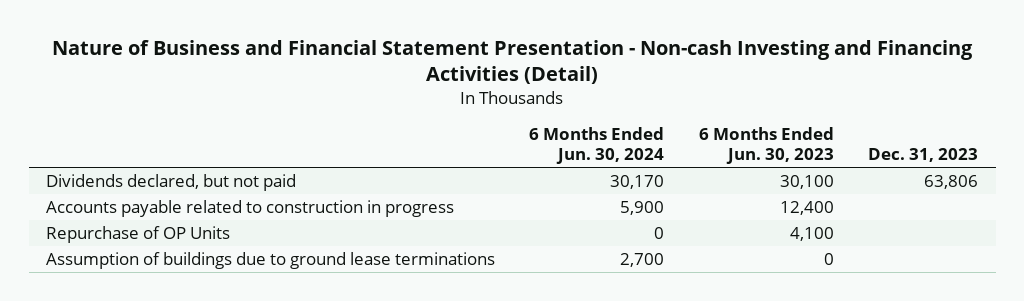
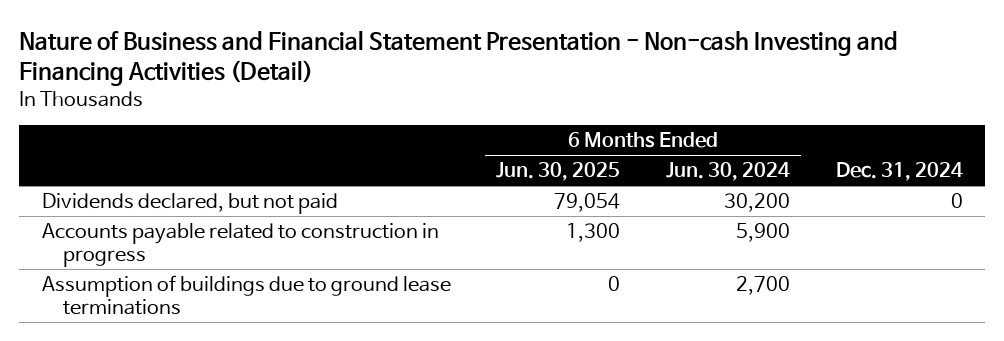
- | 6 Months Ended Jun. 30, 2024 | 6 Months Ended Jun. 30, 2023 | Dec. 31, 2023
+ | 6 Months Ended Jun. 30, 2025 | 6 Months Ended Jun. 30, 2024 | Dec. 31, 2024
- Dividends declared, but not paid | 30,170 | 30,100 | 63,806
+ Dividends declared, but not paid | 79,054 | 30,200 | 0
- Repurchase of OP Units | 0 | 4,100 |

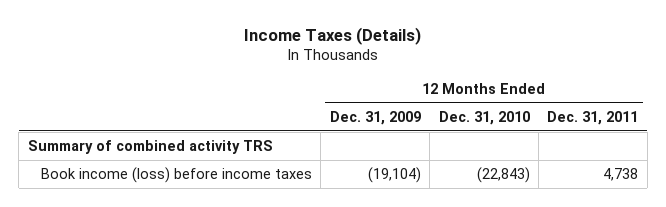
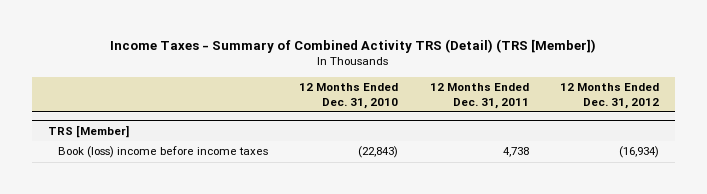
- Income Taxes (Details)
+ Income Taxes - Summary of Combined Activity TRS (Detail) (TRS [Member])
- | 12 Months Ended Dec. 31, 2009 | 12 Months Ended Dec. 31, 2010 | 12 Months Ended Dec. 31, 2011
+ | 12 Months Ended Dec. 31, 2010 | 12 Months Ended Dec. 31, 2011 | 12 Months Ended Dec. 31, 2012
- Summary of combined activity TRS
- Book income (loss) before income taxes | (19,104) | (22,843) | 4,738
+ TRS [Member]
+ Book (loss) income before income taxes | (22,843) | 4,738 | (16,934)

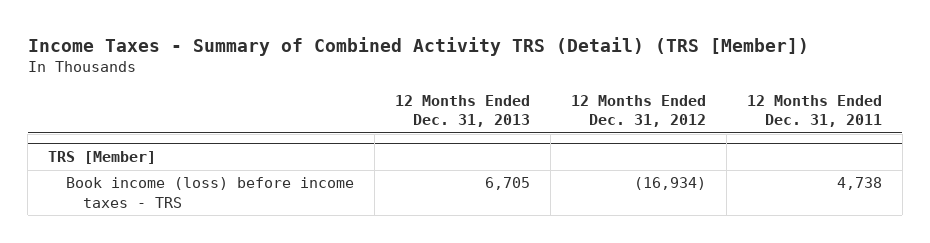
- | 12 Months Ended Dec. 31, 2010 | 12 Months Ended Dec. 31, 2011 | 12 Months Ended Dec. 31, 2012
+ | 12 Months Ended Dec. 31, 2013 | 12 Months Ended Dec. 31, 2012 | 12 Months Ended Dec. 31, 2011
@ TRS [Member]
- Book (loss) income before income taxes | (22,843) | 4,738 | (16,934)
+ Book income (loss) before income taxes - TRS | 6,705 | (16,934) | 4,738

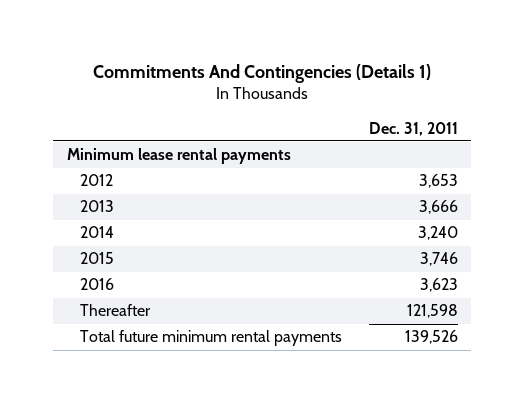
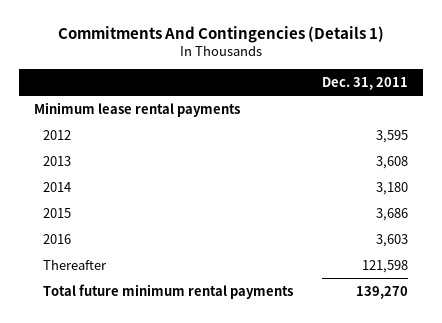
- 2012 | 3,653
- 2013 | 3,666
- 2014 | 3,240
- 2015 | 3,746
- 2016 | 3,623
+ 2012 | 3,595
+ 2013 | 3,608
+ 2014 | 3,180
+ 2015 | 3,686
+ 2016 | 3,603
- Total future minimum rental payments | 139,526
+ Total future minimum rental payments | 139,270

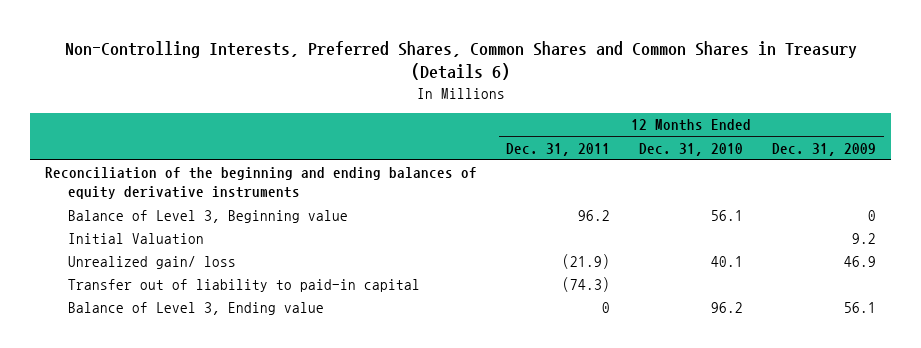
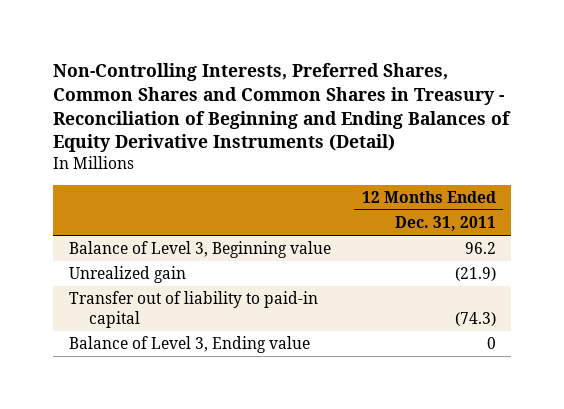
- Non-Controlling Interests, Preferred Shares, Common Shares and Common Shares in Treasury (Details 6)
+ Non-Controlling Interests, Preferred Shares, Common Shares and Common Shares in Treasury - Reconciliation of Beginning and Ending Balances of Equity Derivative Instruments (Detail)
- | 12 Months Ended Dec. 31, 2011 | 12 Months Ended Dec. 31, 2010 | 12 Months Ended Dec. 31, 2009
+ | 12 Months Ended Dec. 31, 2011
- Reconciliation of the beginning and ending balances of equity derivative instruments
- Initial Valuation | | | 9.2
- Unrealized gain/ loss | (21.9) | 40.1 | 46.9
+ Unrealized gain | (21.9)

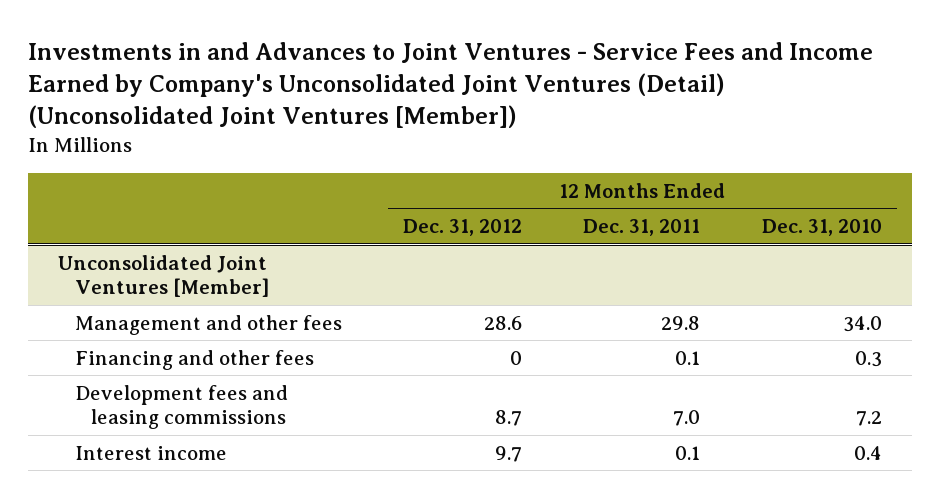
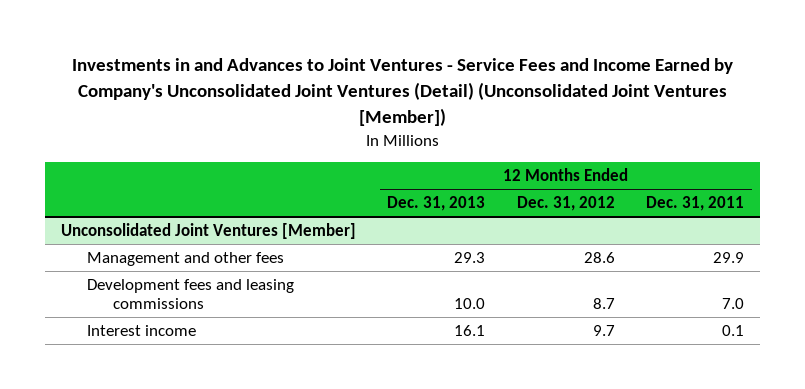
- | 12 Months Ended Dec. 31, 2012 | 12 Months Ended Dec. 31, 2011 | 12 Months Ended Dec. 31, 2010
+ | 12 Months Ended Dec. 31, 2013 | 12 Months Ended Dec. 31, 2012 | 12 Months Ended Dec. 31, 2011
@ Unconsolidated Joint Ventures [Member]
- Management and other fees | 28.6 | 29.8 | 34.0
- Financing and other fees | 0 | 0.1 | 0.3
+ Management and other fees | 29.3 | 28.6 | 29.9

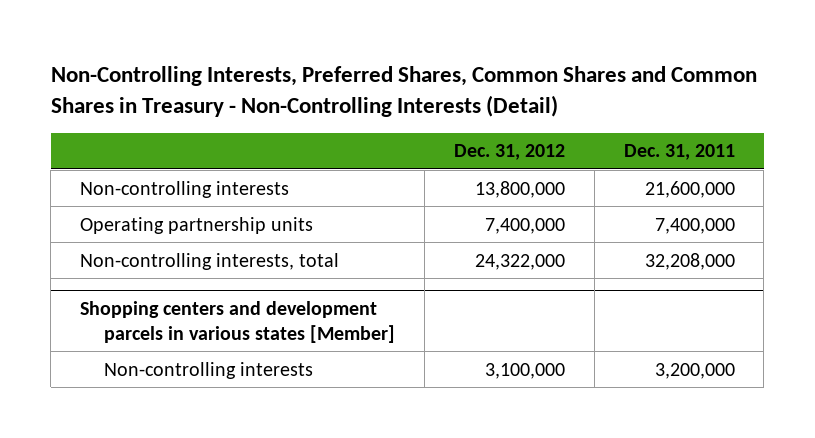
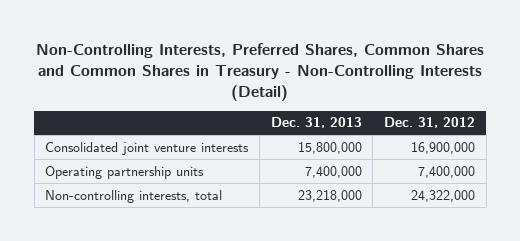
- | Dec. 31, 2012 | Dec. 31, 2011
+ | Dec. 31, 2013 | Dec. 31, 2012
- Non-controlling interests | 13,800,000 | 21,600,000
+ Consolidated joint venture interests | 15,800,000 | 16,900,000
- Shopping centers and development parcels in various states [Member]
- Non-controlling interests | 3,100,000 | 3,200,000

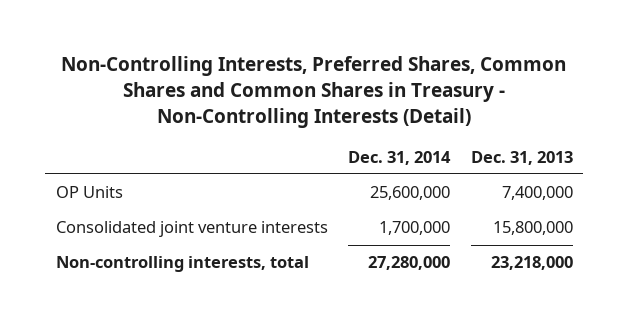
- | Dec. 31, 2013 | Dec. 31, 2012
+ | Dec. 31, 2014 | Dec. 31, 2013
+ OP Units | 25,600,000 | 7,400,000
- Operating partnership units | 7,400,000 | 7,400,000

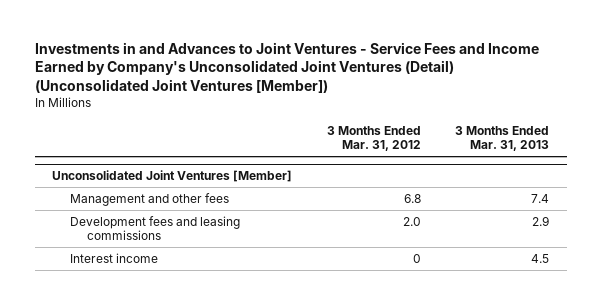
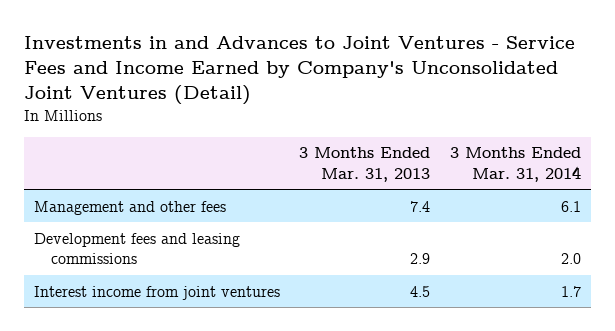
- Investments in and Advances to Joint Ventures - Service Fees and Income Earned by Company's Unconsolidated Joint Ventures (Detail) (Unconsolidated Joint Ventures [Member])
+ Investments in and Advances to Joint Ventures - Service Fees and Income Earned by Company's Unconsolidated Joint Ventures (Detail)
- | 3 Months Ended Mar. 31, 2012 | 3 Months Ended Mar. 31, 2013
+ | 3 Months Ended Mar. 31, 2013 | 3 Months Ended Mar. 31, 2014
- Unconsolidated Joint Ventures [Member]
- Interest income | 0 | 4.5
+ Interest income from joint ventures | 4.5 | 1.7

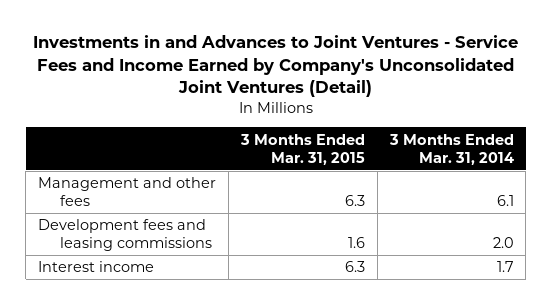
- | 3 Months Ended Mar. 31, 2013 | 3 Months Ended Mar. 31, 2014
+ | 3 Months Ended Mar. 31, 2015 | 3 Months Ended Mar. 31, 2014
- Interest income from joint ventures | 4.5 | 1.7
+ Interest income | 6.3 | 1.7

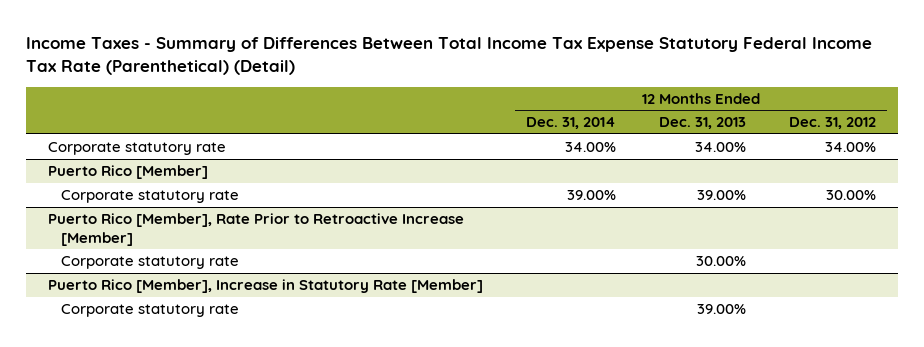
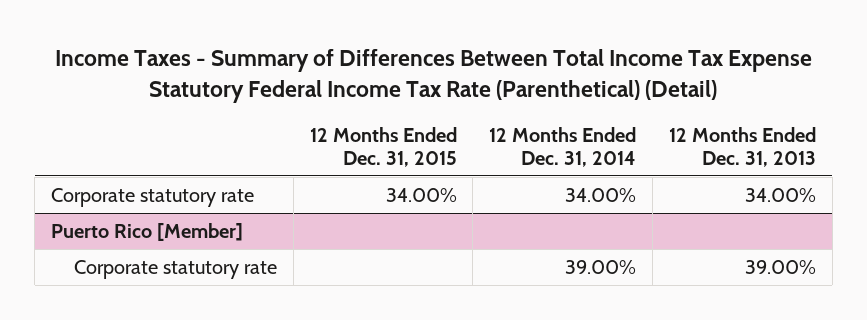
- | 12 Months Ended Dec. 31, 2014 | 12 Months Ended Dec. 31, 2013 | 12 Months Ended Dec. 31, 2012
+ | 12 Months Ended Dec. 31, 2015 | 12 Months Ended Dec. 31, 2014 | 12 Months Ended Dec. 31, 2013
- Puerto Rico [Member], Rate Prior to Retroactive Increase [Member]
- Corporate statutory rate | | 30.00% |
- Puerto Rico [Member], Increase in Statutory Rate [Member]
- Corporate statutory rate | | 39.00% |

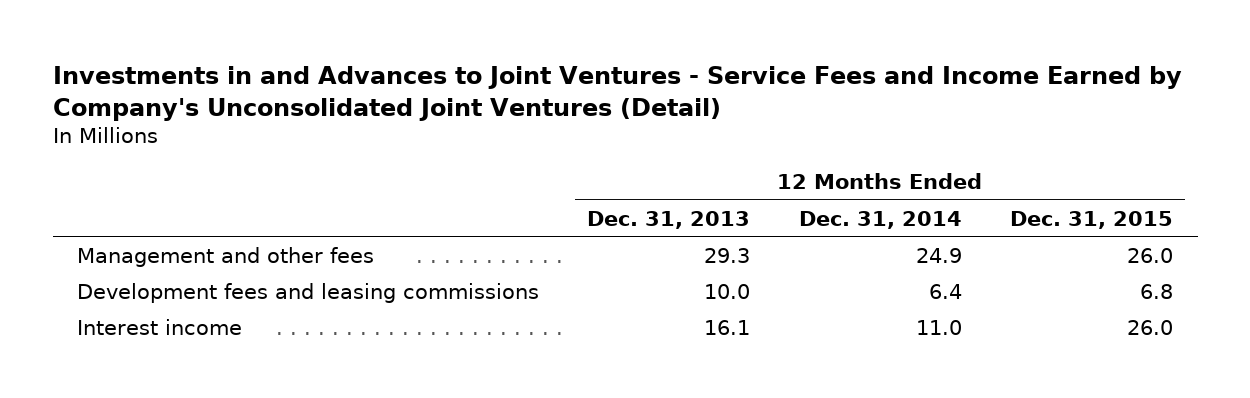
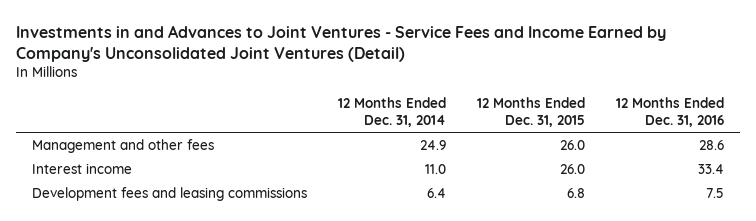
- | 12 Months Ended Dec. 31, 2013 | 12 Months Ended Dec. 31, 2014 | 12 Months Ended Dec. 31, 2015
+ | 12 Months Ended Dec. 31, 2014 | 12 Months Ended Dec. 31, 2015 | 12 Months Ended Dec. 31, 2016
moved down: Development fees and leasing commissions | 6.4 | 6.8 | 7.5

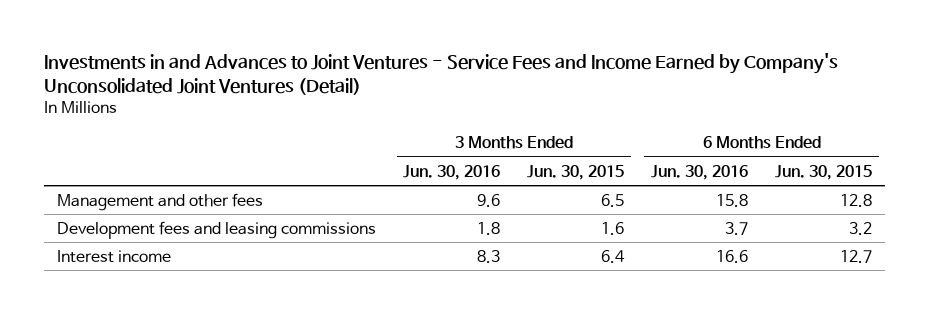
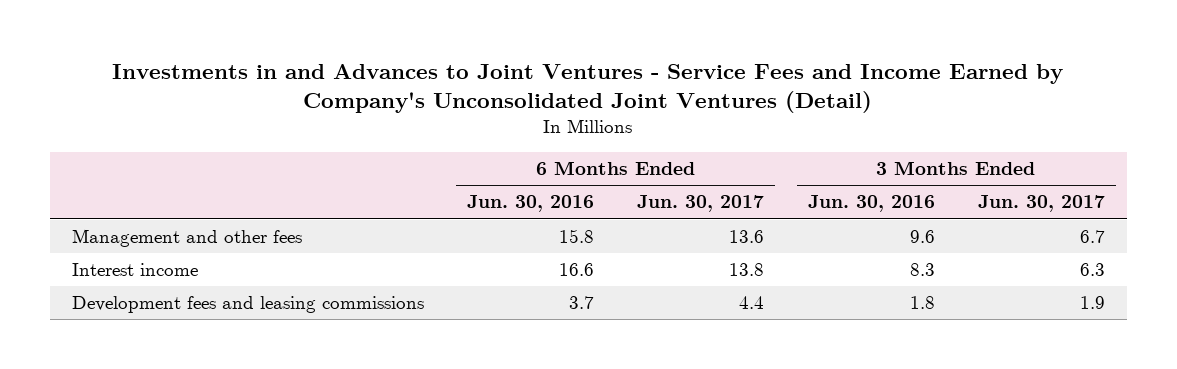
- | 3 Months Ended Jun. 30, 2016 | 3 Months Ended Jun. 30, 2015 | 6 Months Ended Jun. 30, 2016 | 6 Months Ended Jun. 30, 2015
+ | 6 Months Ended Jun. 30, 2016 | 6 Months Ended Jun. 30, 2017 | 3 Months Ended Jun. 30, 2016 | 3 Months Ended Jun. 30, 2017
moved down: Development fees and leasing commissions | 3.7 | 4.4 | 1.8 | 1.9

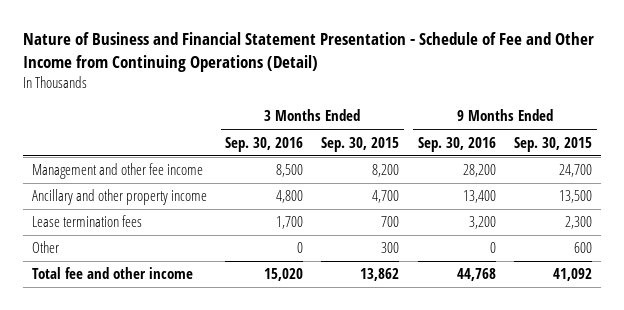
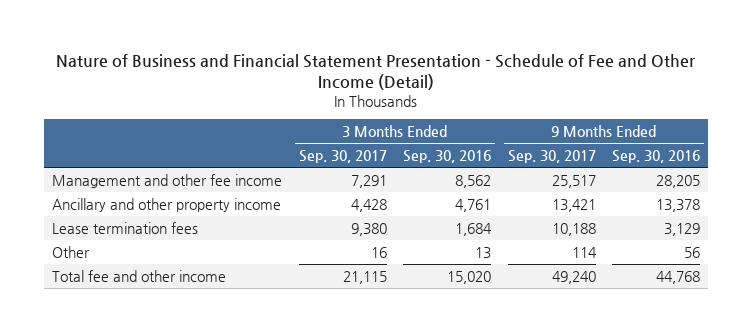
- Nature of Business and Financial Statement Presentation - Schedule of Fee and Other Income from Continuing Operations (Detail)
+ Nature of Business and Financial Statement Presentation - Schedule of Fee and Other Income (Detail)
- | 3 Months Ended Sep. 30, 2016 | 3 Months Ended Sep. 30, 2015 | 9 Months Ended Sep. 30, 2016 | 9 Months Ended Sep. 30, 2015
+ | 3 Months Ended Sep. 30, 2017 | 3 Months Ended Sep. 30, 2016 | 9 Months Ended Sep. 30, 2017 | 9 Months Ended Sep. 30, 2016
- Management and other fee income | 8,500 | 8,200 | 28,200 | 24,700
- Ancillary and other property income | 4,800 | 4,700 | 13,400 | 13,500
- Lease termination fees | 1,700 | 700 | 3,200 | 2,300
- Other | 0 | 300 | 0 | 600
+ Management and other fee income | 7,291 | 8,562 | 25,517 | 28,205
+ Ancillary and other property income | 4,428 | 4,761 | 13,421 | 13,378
+ Lease termination fees | 9,380 | 1,684 | 10,188 | 3,129
+ Other | 16 | 13 | 114 | 56

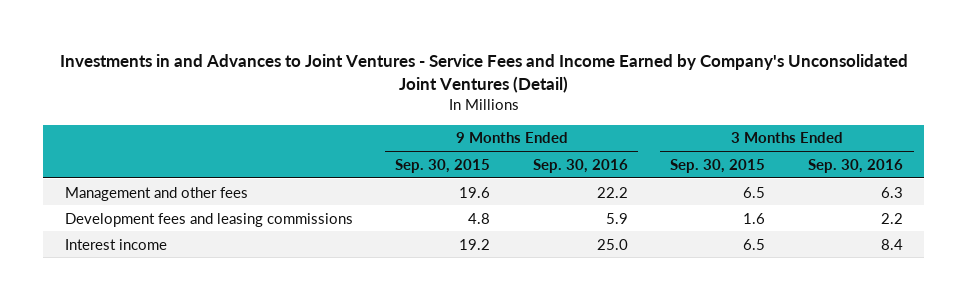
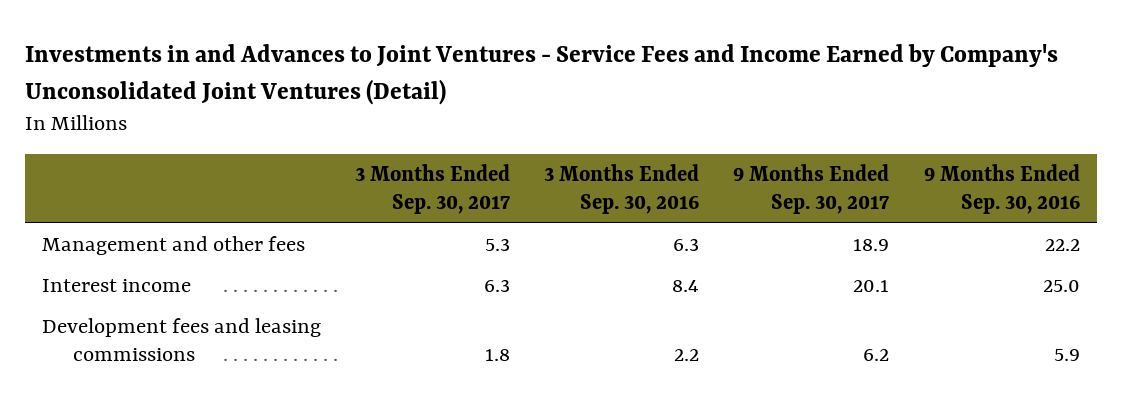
- | 9 Months Ended Sep. 30, 2015 | 9 Months Ended Sep. 30, 2016 | 3 Months Ended Sep. 30, 2015 | 3 Months Ended Sep. 30, 2016
+ | 3 Months Ended Sep. 30, 2017 | 3 Months Ended Sep. 30, 2016 | 9 Months Ended Sep. 30, 2017 | 9 Months Ended Sep. 30, 2016
moved down: Development fees and leasing commissions | 1.8 | 2.2 | 6.2 | 5.9

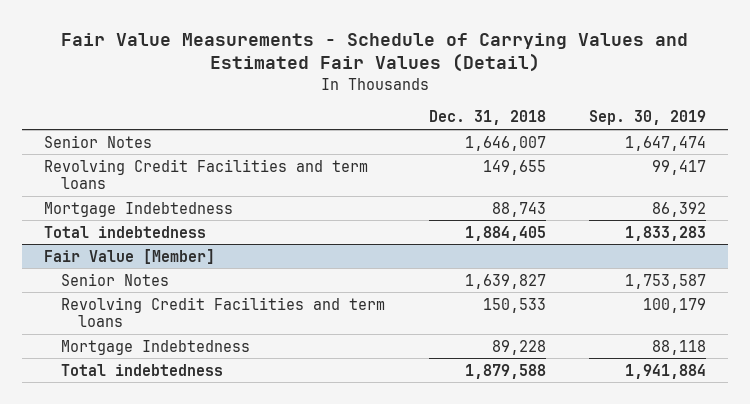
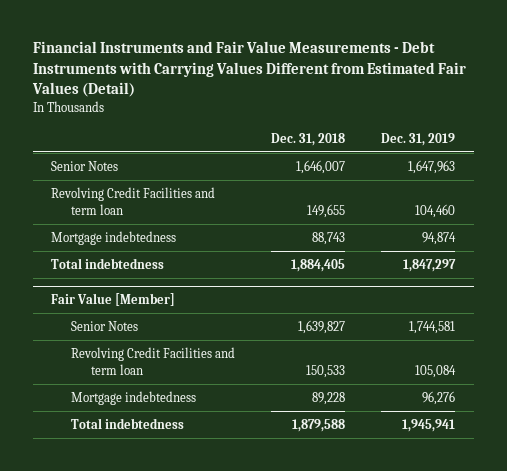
- Fair Value Measurements - Schedule of Carrying Values and Estimated Fair Values (Detail)
+ Financial Instruments and Fair Value Measurements - Debt Instruments with Carrying Values Different from Estimated Fair Values (Detail)
- | Dec. 31, 2018 | Sep. 30, 2019
+ | Dec. 31, 2018 | Dec. 31, 2019
- Revolving Credit Facilities and term loans | 149,655 | 99,417
- Mortgage Indebtedness | 88,743 | 86,392
+ Revolving Credit Facilities and term loan | 149,655 | 104,460
+ Mortgage indebtedness | 88,743 | 94,874
@ Fair Value [Member]
- Revolving Credit Facilities and term loans | 150,533 | 100,179
- Mortgage Indebtedness | 89,228 | 88,118
+ Revolving Credit Facilities and term loan | 150,533 | 105,084
+ Mortgage indebtedness | 89,228 | 96,276

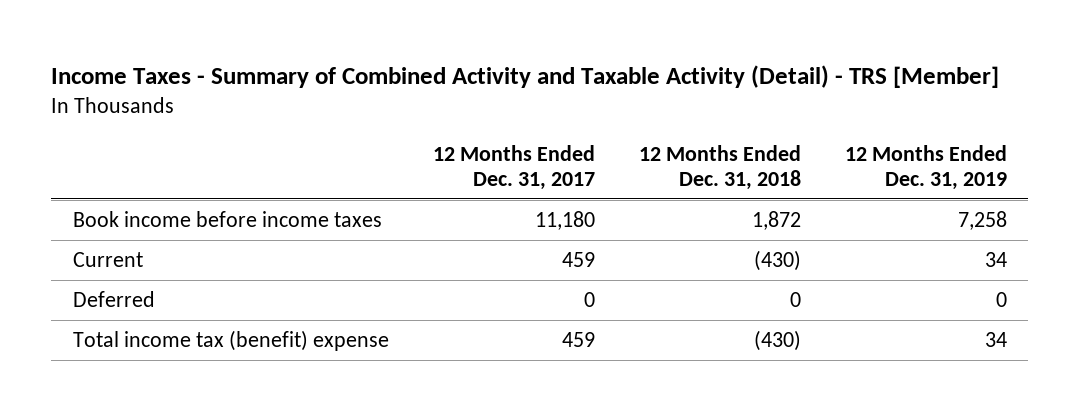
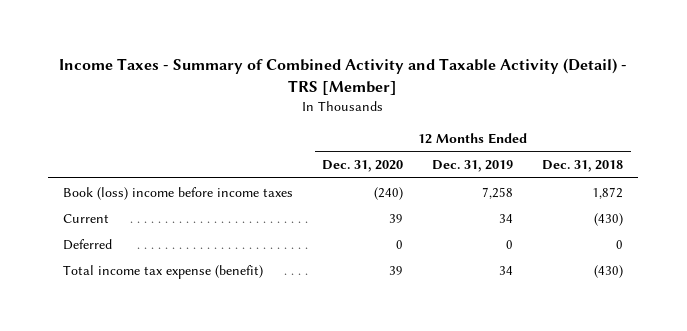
- | 12 Months Ended Dec. 31, 2017 | 12 Months Ended Dec. 31, 2018 | 12 Months Ended Dec. 31, 2019
+ | 12 Months Ended Dec. 31, 2020 | 12 Months Ended Dec. 31, 2019 | 12 Months Ended Dec. 31, 2018
- Book income before income taxes | 11,180 | 1,872 | 7,258
+ Book (loss) income before income taxes | (240) | 7,258 | 1,872
- Total income tax (benefit) expense | 459 | (430) | 34
+ Total income tax expense (benefit) | 39 | 34 | (430)

